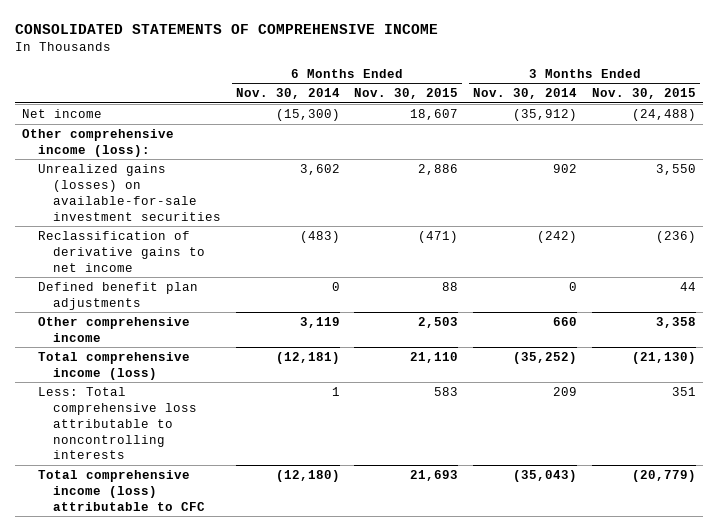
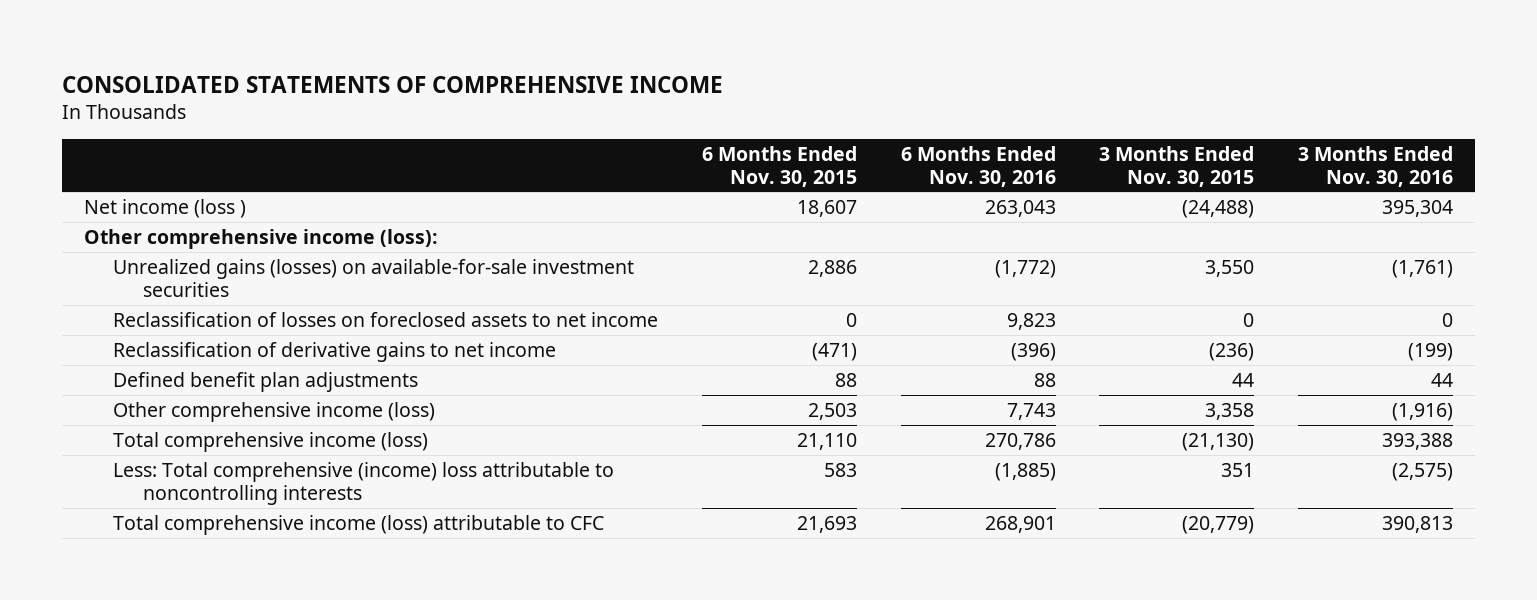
- | 6 Months Ended Nov. 30, 2014 | 6 Months Ended Nov. 30, 2015 | 3 Months Ended Nov. 30, 2014 | 3 Months Ended Nov. 30, 2015
+ | 6 Months Ended Nov. 30, 2015 | 6 Months Ended Nov. 30, 2016 | 3 Months Ended Nov. 30, 2015 | 3 Months Ended Nov. 30, 2016
- Net income | (15,300) | 18,607 | (35,912) | (24,488)
+ Net income (loss ) | 18,607 | 263,043 | (24,488) | 395,304
+ Reclassification of losses on foreclosed assets to net income | 0 | 9,823 | 0 | 0
- Other comprehensive income | 3,119 | 2,503 | 660 | 3,358
+ Other comprehensive income (loss) | 2,503 | 7,743 | 3,358 | (1,916)
- Less: Total comprehensive loss attributable to noncontrolling interests | 1 | 583 | 209 | 351
+ Less: Total comprehensive (income) loss attributable to noncontrolling interests | 583 | (1,885) | 351 | (2,575)

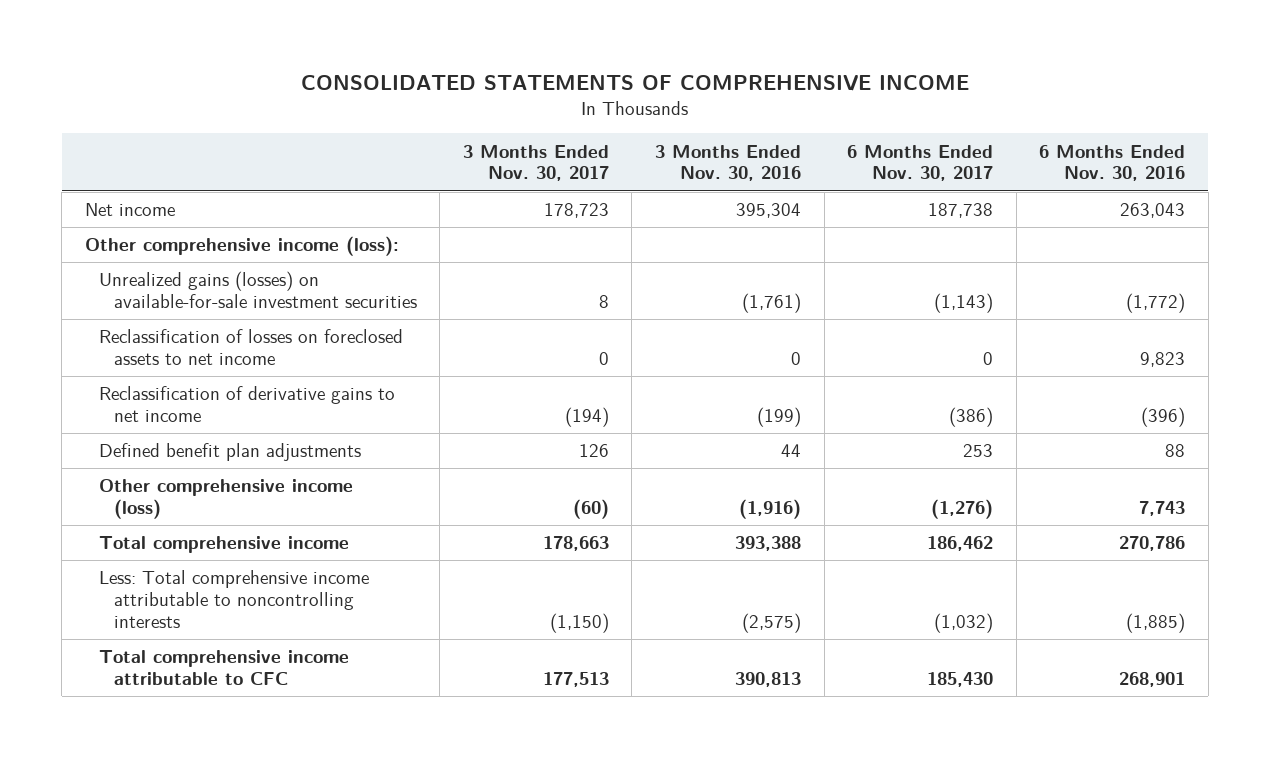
- | 6 Months Ended Nov. 30, 2015 | 6 Months Ended Nov. 30, 2016 | 3 Months Ended Nov. 30, 2015 | 3 Months Ended Nov. 30, 2016
+ | 3 Months Ended Nov. 30, 2017 | 3 Months Ended Nov. 30, 2016 | 6 Months Ended Nov. 30, 2017 | 6 Months Ended Nov. 30, 2016
- Net income (loss ) | 18,607 | 263,043 | (24,488) | 395,304
+ Net income | 178,723 | 395,304 | 187,738 | 263,043
- Total comprehensive income (loss) | 21,110 | 270,786 | (21,130) | 393,388
- Less: Total comprehensive (income) loss attributable to noncontrolling interests | 583 | (1,885) | 351 | (2,575)
- Total comprehensive income (loss) attributable to CFC | 21,693 | 268,901 | (20,779) | 390,813
+ Total comprehensive income | 178,663 | 393,388 | 186,462 | 270,786
+ Less: Total comprehensive income attributable to noncontrolling interests | (1,150) | (2,575) | (1,032) | (1,885)
+ Total comprehensive income attributable to CFC | 177,513 | 390,813 | 185,430 | 268,901

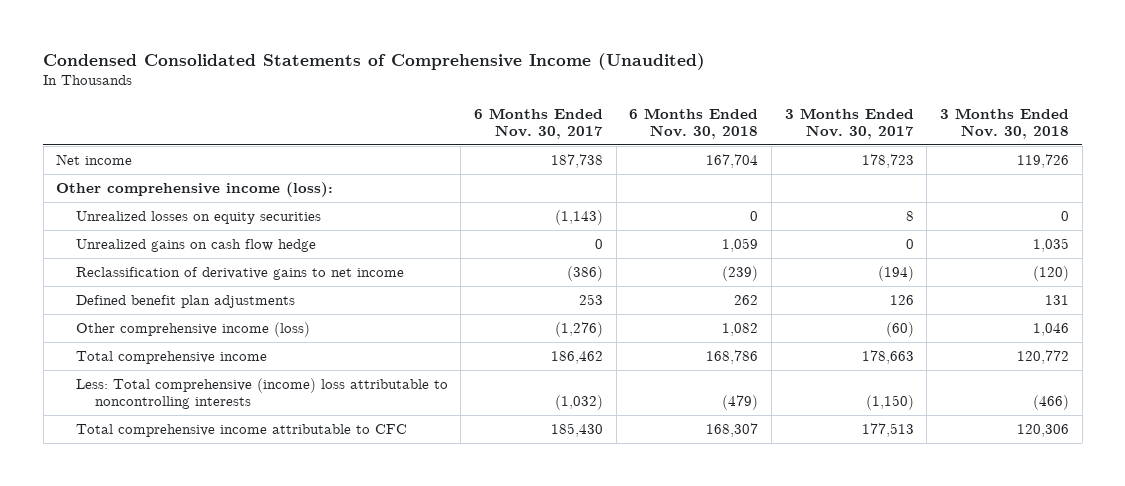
- CONSOLIDATED STATEMENTS OF COMPREHENSIVE INCOME
+ Condensed Consolidated Statements of Comprehensive Income (Unaudited)
- | 3 Months Ended Nov. 30, 2017 | 3 Months Ended Nov. 30, 2016 | 6 Months Ended Nov. 30, 2017 | 6 Months Ended Nov. 30, 2016
+ | 6 Months Ended Nov. 30, 2017 | 6 Months Ended Nov. 30, 2018 | 3 Months Ended Nov. 30, 2017 | 3 Months Ended Nov. 30, 2018
- Unrealized gains (losses) on available-for-sale investment securities | 8 | (1,761) | (1,143) | (1,772)
- Reclassification of losses on foreclosed assets to net income | 0 | 0 | 0 | 9,823
+ Unrealized losses on equity securities | (1,143) | 0 | 8 | 0
+ Unrealized gains on cash flow hedge | 0 | 1,059 | 0 | 1,035
- Less: Total comprehensive income attributable to noncontrolling interests | (1,150) | (2,575) | (1,032) | (1,885)
+ Less: Total comprehensive (income) loss attributable to noncontrolling interests | (1,032) | (479) | (1,150) | (466)

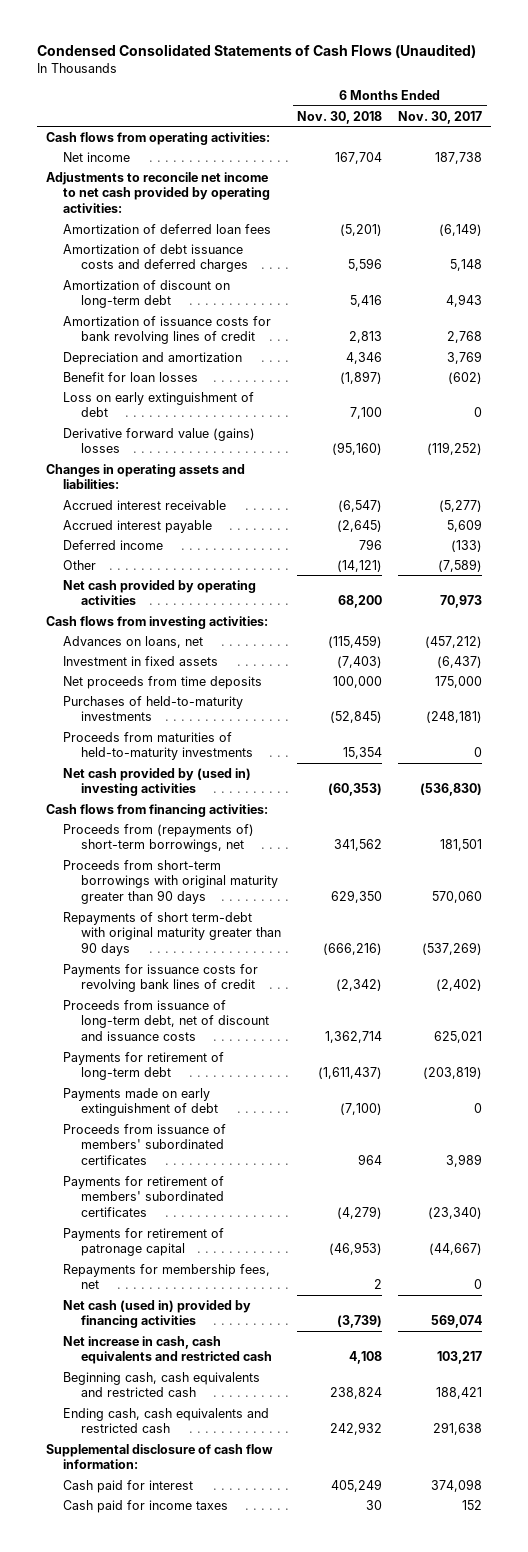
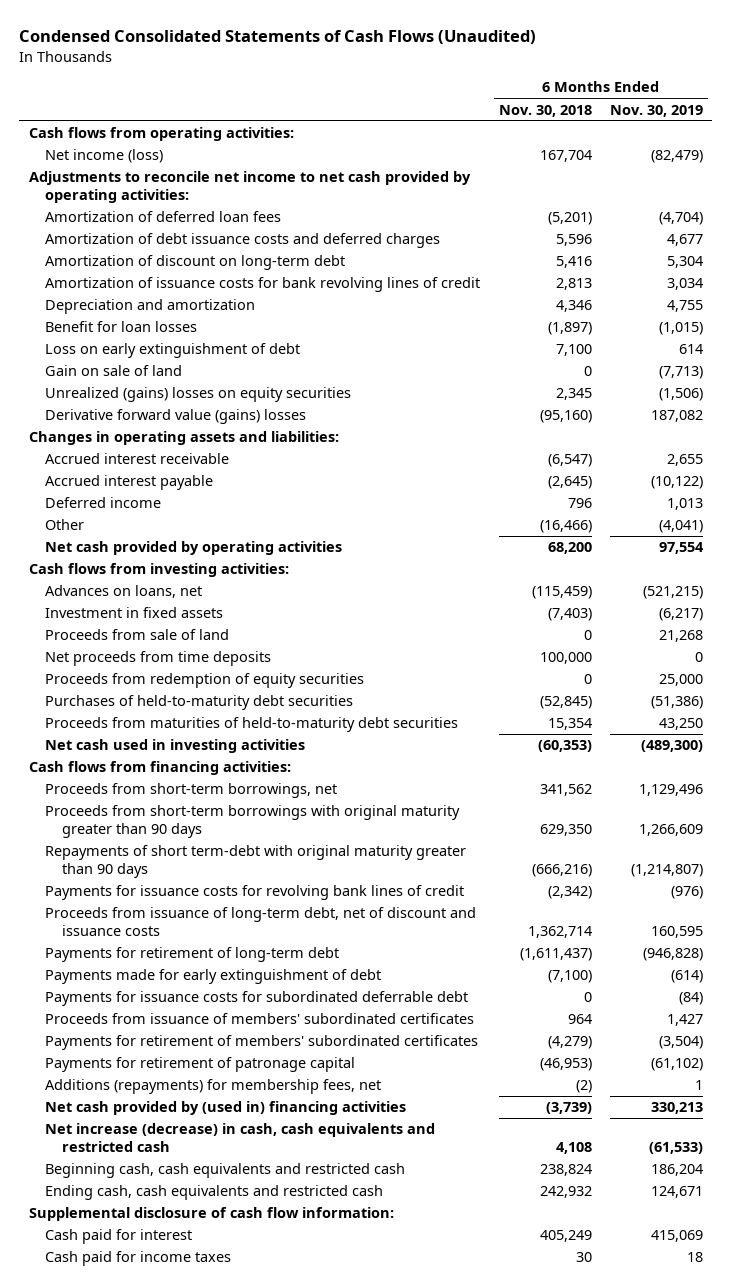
- | 6 Months Ended Nov. 30, 2018 | 6 Months Ended Nov. 30, 2017
+ | 6 Months Ended Nov. 30, 2018 | 6 Months Ended Nov. 30, 2019
- Net income | 167,704 | 187,738
+ Net income (loss) | 167,704 | (82,479)
+ Gain on sale of land | 0 | (7,713)
+ Unrealized (gains) losses on equity securities | 2,345 | (1,506)
- Other | (14,121) | (7,589)
+ Other | (16,466) | (4,041)
+ Proceeds from sale of land | 0 | 21,268
- Purchases of held-to-maturity investments | (52,845) | (248,181)
- Proceeds from maturities of held-to-maturity investments | 15,354 | 0
- Net cash provided by (used in) investing activities | (60,353) | (536,830)
+ Proceeds from redemption of equity securities | 0 | 25,000
+ Purchases of held-to-maturity debt securities | (52,845) | (51,386)
+ Proceeds from maturities of held-to-maturity debt securities | 15,354 | 43,250
+ Net cash used in investing activities | (60,353) | (489,300)
- Proceeds from (repayments of) short-term borrowings, net | 341,562 | 181,501
+ Proceeds from short-term borrowings, net | 341,562 | 1,129,496
- Payments made on early extinguishment of debt | (7,100) | 0
+ Payments made for early extinguishment of debt | (7,100) | (614)
+ Payments for issuance costs for subordinated deferrable debt | 0 | (84)
- Repayments for membership fees, net | 2 | 0
- Net cash (used in) provided by financing activities | (3,739) | 569,074
- Net increase in cash, cash equivalents and restricted cash | 4,108 | 103,217
+ Additions (repayments) for membership fees, net | (2) | 1
+ Net cash provided by (used in) financing activities | (3,739) | 330,213
+ Net increase (decrease) in cash, cash equivalents and restricted cash | 4,108 | (61,533)

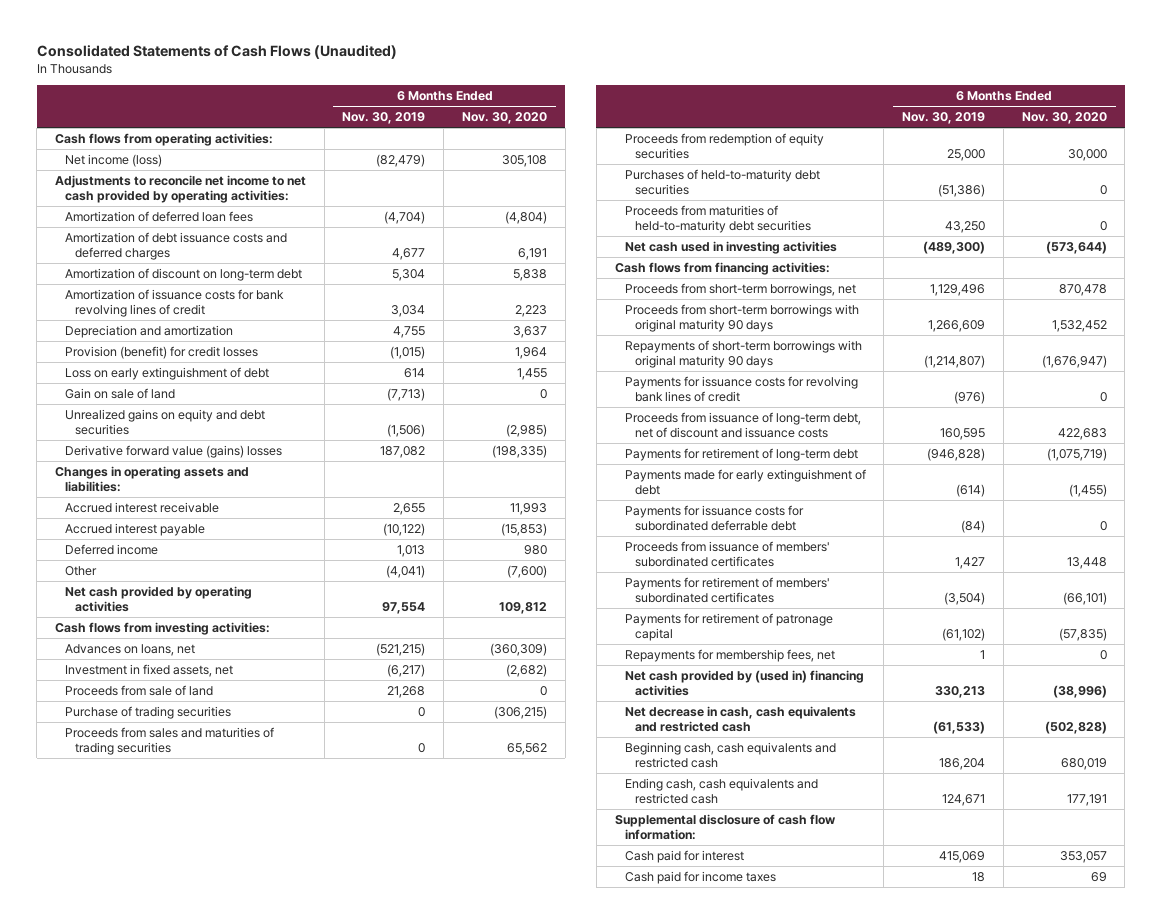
- Condensed Consolidated Statements of Cash Flows (Unaudited)
+ Consolidated Statements of Cash Flows (Unaudited)
- | 6 Months Ended Nov. 30, 2018 | 6 Months Ended Nov. 30, 2019
+ | 6 Months Ended Nov. 30, 2019 | 6 Months Ended Nov. 30, 2020
- Benefit for loan losses | (1,897) | (1,015)
+ Provision (benefit) for credit losses | (1,015) | 1,964
- Unrealized (gains) losses on equity securities | 2,345 | (1,506)
+ Unrealized gains on equity and debt securities | (1,506) | (2,985)
- Investment in fixed assets | (7,403) | (6,217)
+ Investment in fixed assets, net | (6,217) | (2,682)
- Net proceeds from time deposits | 100,000 | 0
+ Purchase of trading securities | 0 | (306,215)
+ Proceeds from sales and maturities of trading securities | 0 | 65,562
- Proceeds from short-term borrowings with original maturity greater than 90 days | 629,350 | 1,266,609
- Repayments of short term-debt with original maturity greater than 90 days | (666,216) | (1,214,807)
+ Proceeds from short-term borrowings with original maturity 90 days | 1,266,609 | 1,532,452
+ Repayments of short-term borrowings with original maturity 90 days | (1,214,807) | (1,676,947)
- Additions (repayments) for membership fees, net | (2) | 1
+ Repayments for membership fees, net | 1 | 0
- Net increase (decrease) in cash, cash equivalents and restricted cash | 4,108 | (61,533)
+ Net decrease in cash, cash equivalents and restricted cash | (61,533) | (502,828)

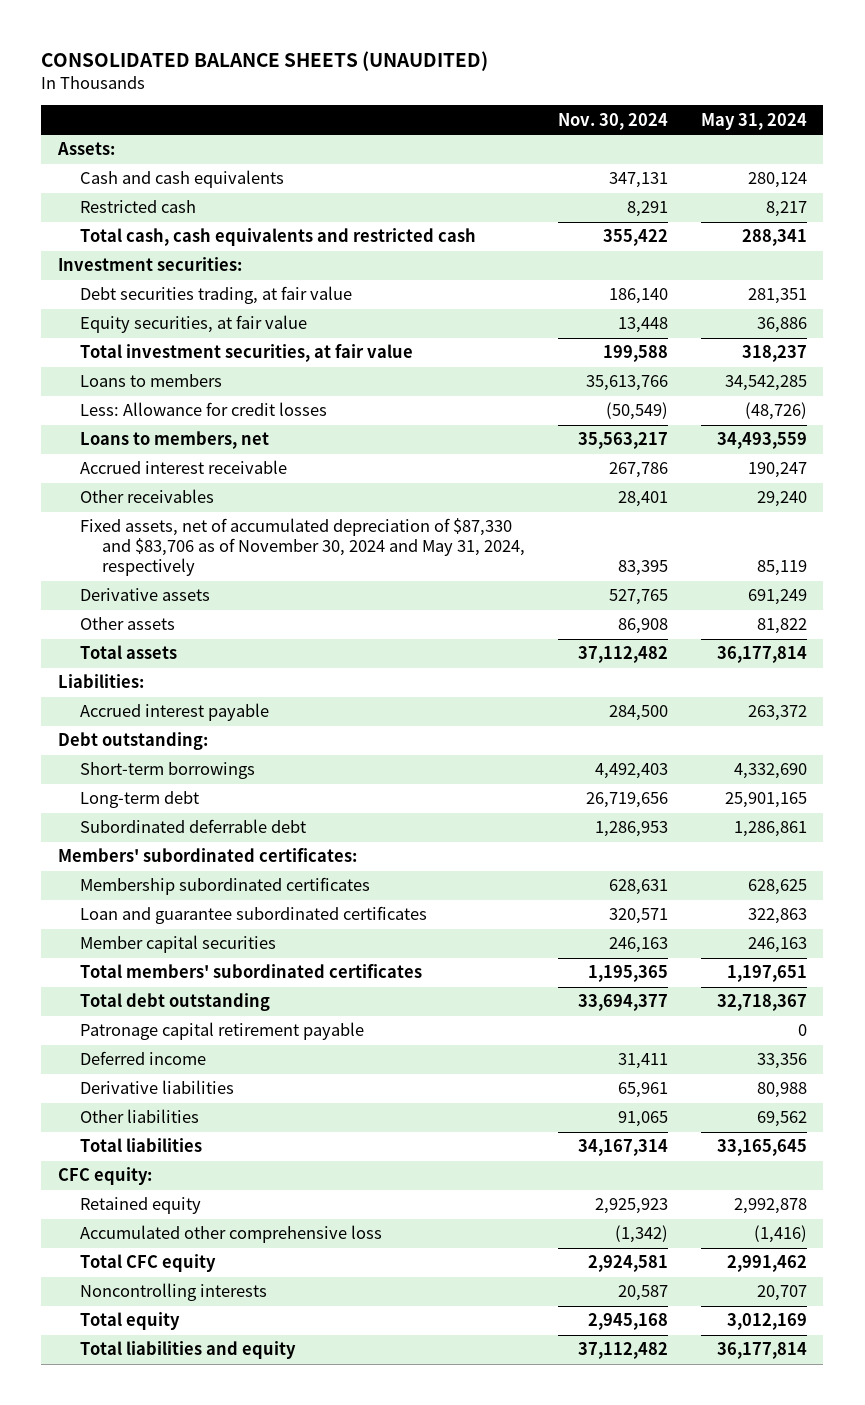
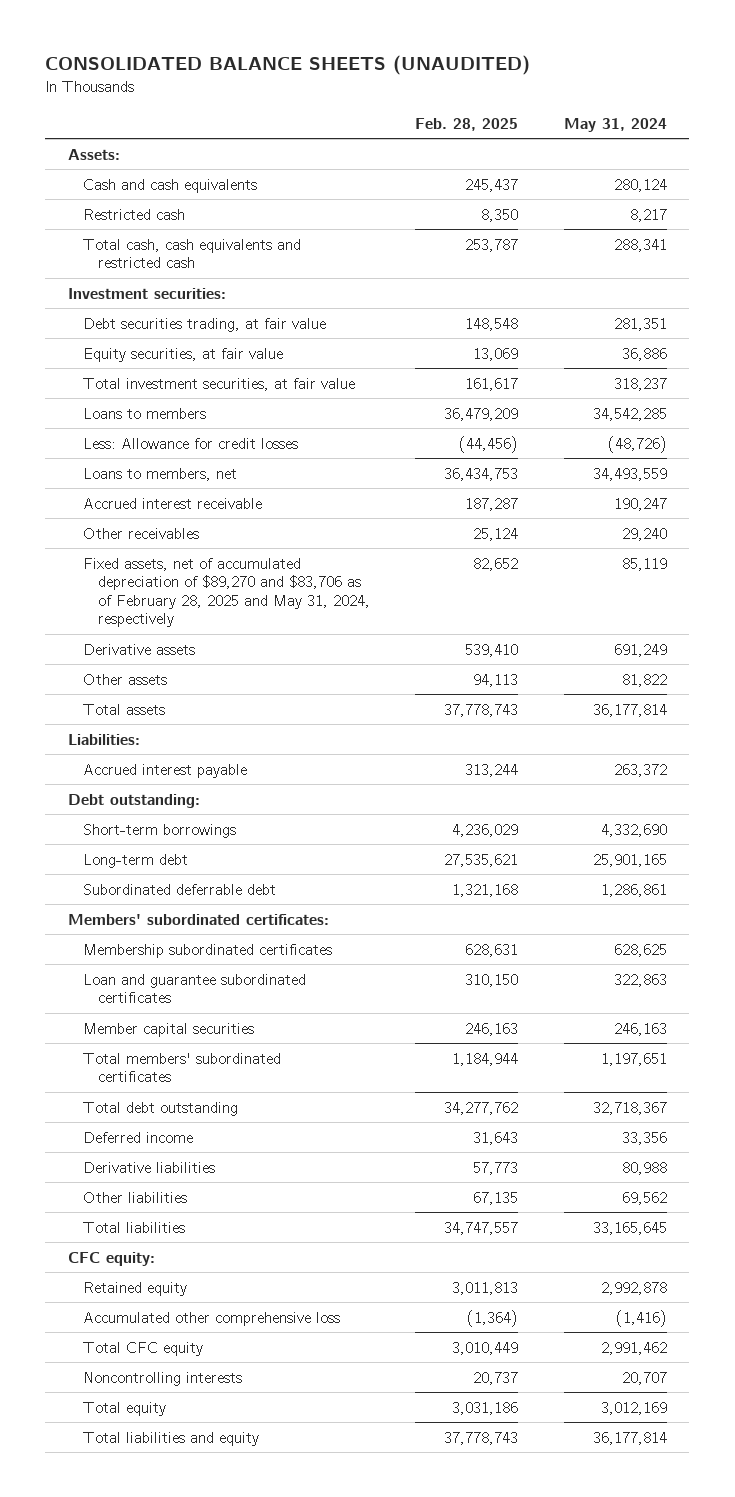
- | Nov. 30, 2024 | May 31, 2024
+ | Feb. 28, 2025 | May 31, 2024
- Fixed assets, net of accumulated depreciation of $87,330 and $83,706 as of November 30, 2024 and May 31, 2024, respectively | 83,395 | 85,119
+ Fixed assets, net of accumulated depreciation of $89,270 and $83,706 as of February 28, 2025 and May 31, 2024, respectively | 82,652 | 85,119
- Patronage capital retirement payable | | 0

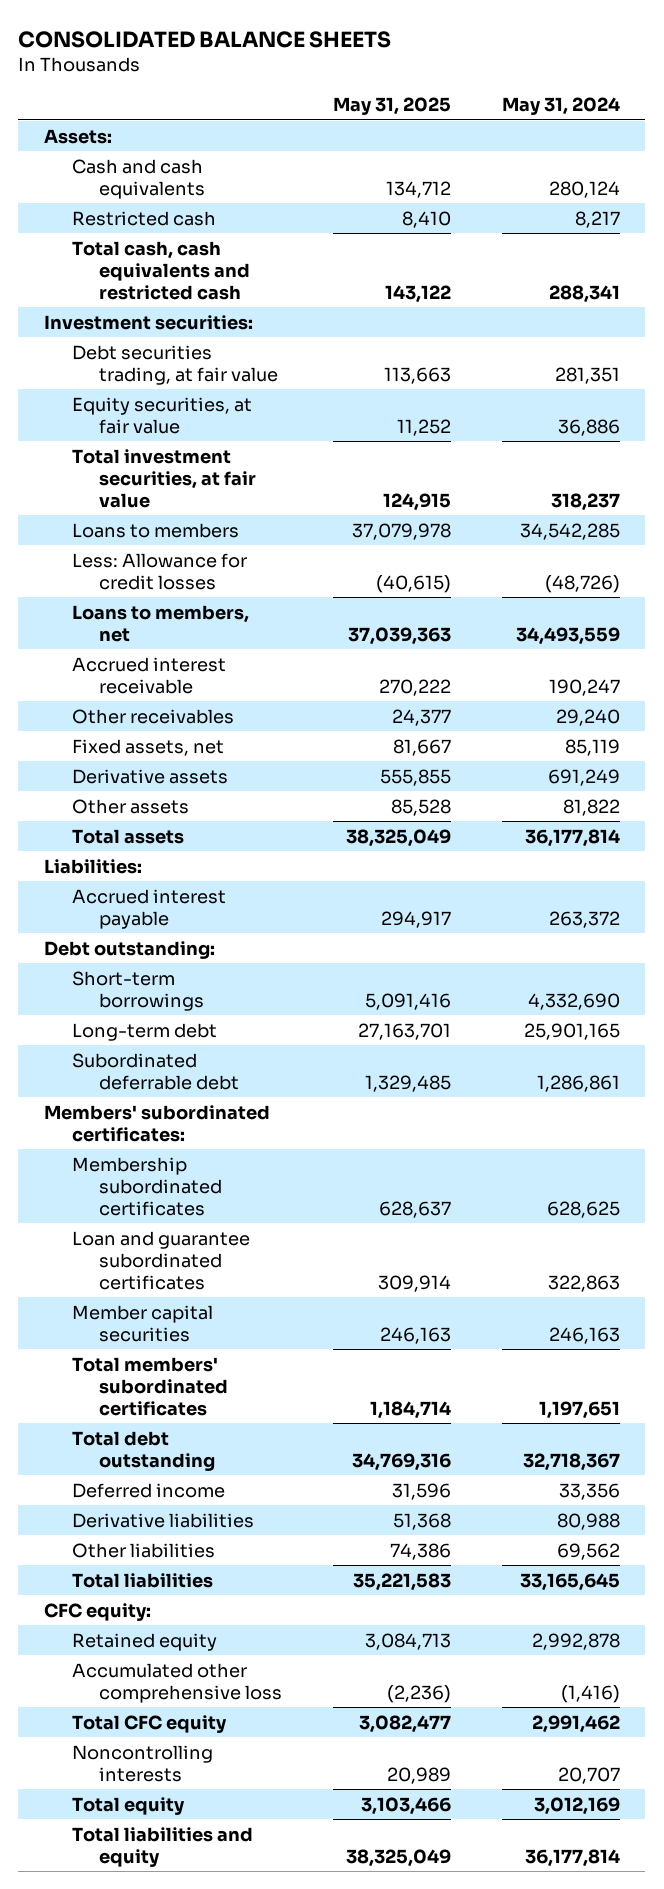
- CONSOLIDATED BALANCE SHEETS (UNAUDITED)
+ CONSOLIDATED BALANCE SHEETS
- | Feb. 28, 2025 | May 31, 2024
+ | May 31, 2025 | May 31, 2024
- Fixed assets, net of accumulated depreciation of $89,270 and $83,706 as of February 28, 2025 and May 31, 2024, respectively | 82,652 | 85,119
+ Fixed assets, net | 81,667 | 85,119

